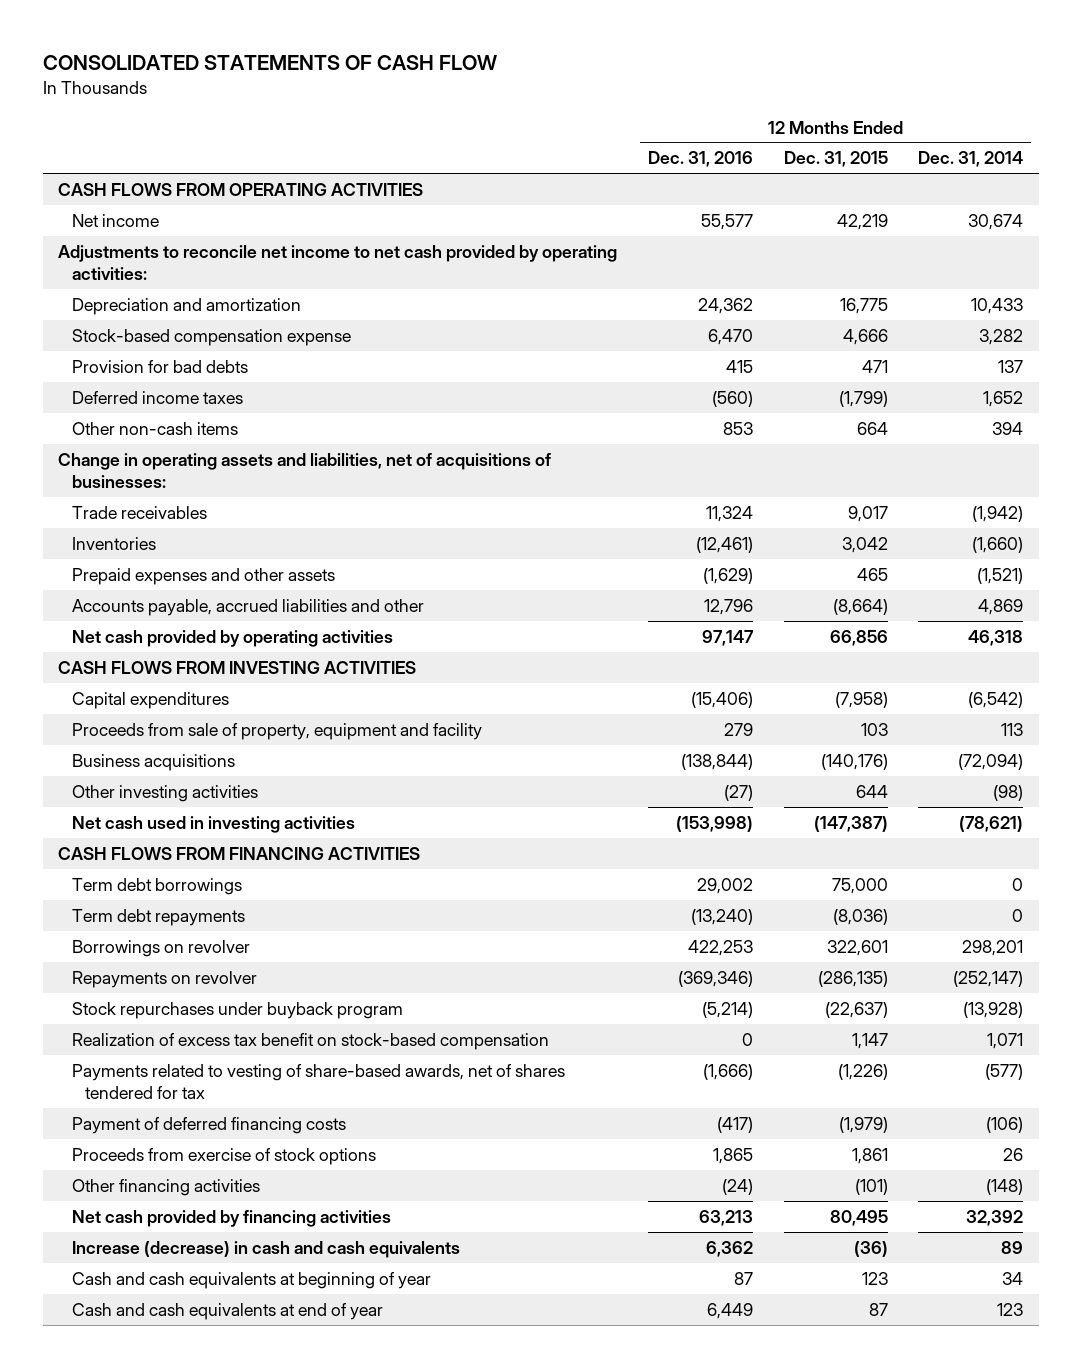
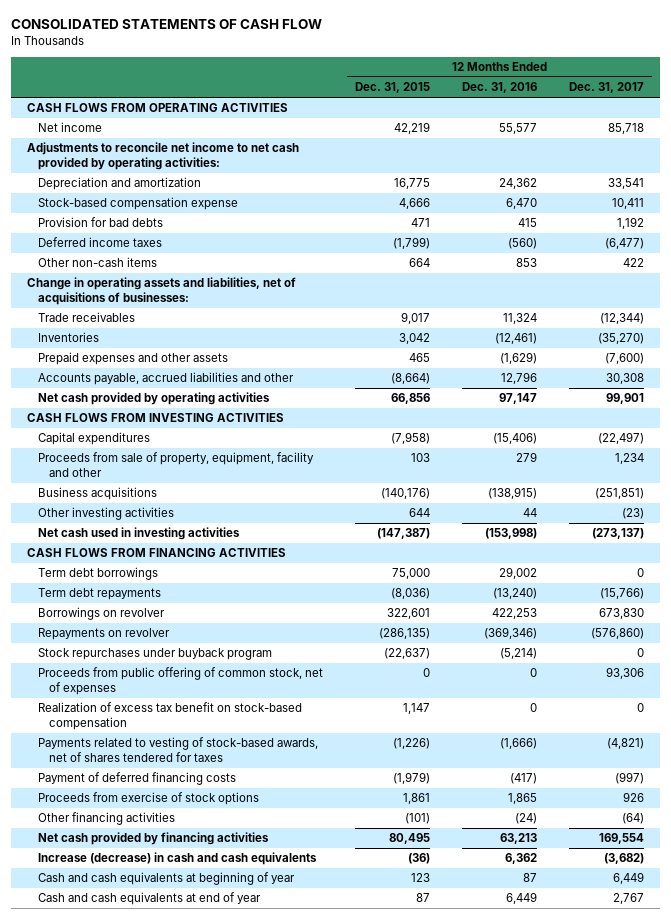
- | 12 Months Ended Dec. 31, 2016 | 12 Months Ended Dec. 31, 2015 | 12 Months Ended Dec. 31, 2014
+ | 12 Months Ended Dec. 31, 2015 | 12 Months Ended Dec. 31, 2016 | 12 Months Ended Dec. 31, 2017
- Proceeds from sale of property, equipment and facility | 279 | 103 | 113
- Business acquisitions | (138,844) | (140,176) | (72,094)
- Other investing activities | (27) | 644 | (98)
+ Proceeds from sale of property, equipment, facility and other | 103 | 279 | 1,234
+ Business acquisitions | (140,176) | (138,915) | (251,851)
+ Other investing activities | 644 | 44 | (23)
+ Proceeds from public offering of common stock, net of expenses | 0 | 0 | 93,306
- Payments related to vesting of share-based awards, net of shares tendered for tax | (1,666) | (1,226) | (577)
+ Payments related to vesting of stock-based awards, net of shares tendered for taxes | (1,226) | (1,666) | (4,821)

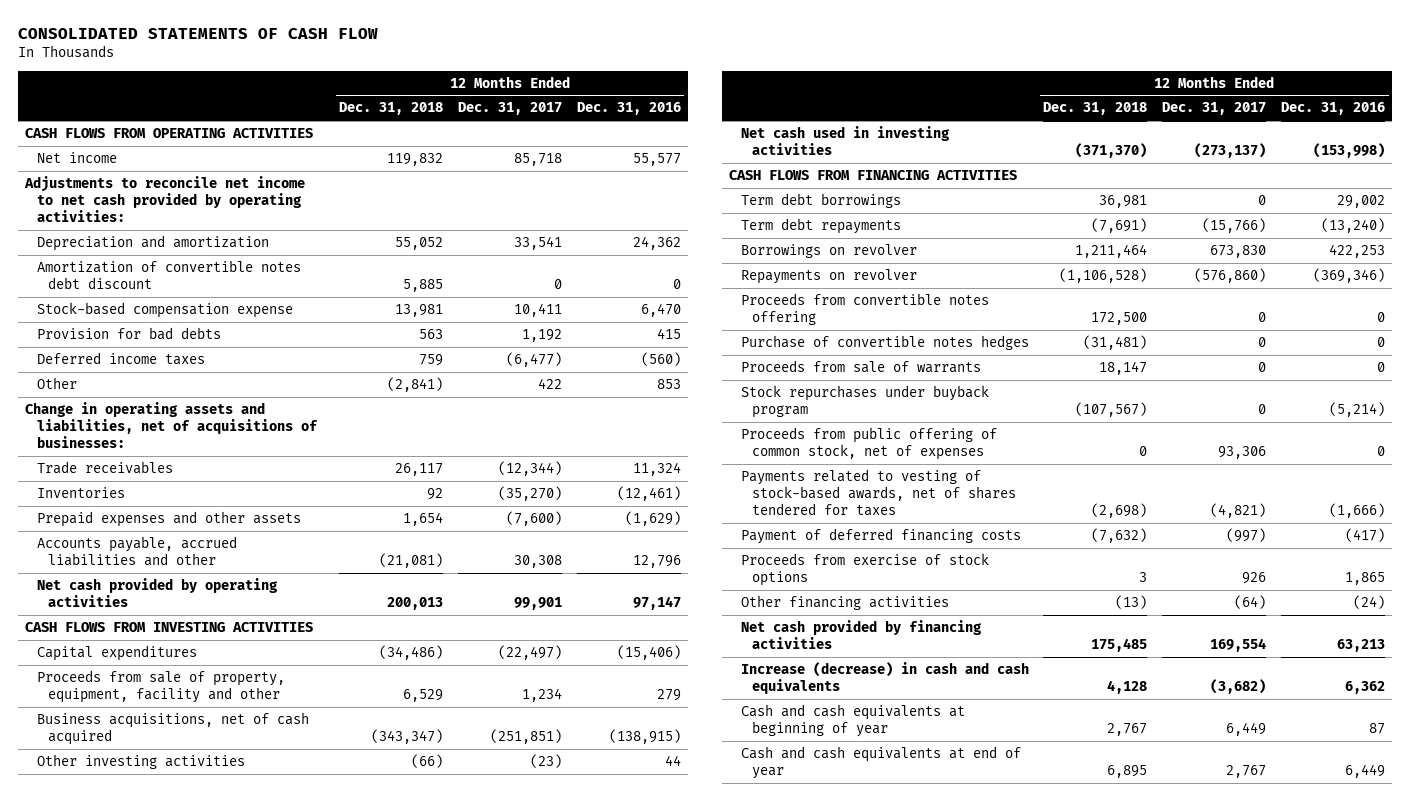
- | 12 Months Ended Dec. 31, 2015 | 12 Months Ended Dec. 31, 2016 | 12 Months Ended Dec. 31, 2017
+ | 12 Months Ended Dec. 31, 2018 | 12 Months Ended Dec. 31, 2017 | 12 Months Ended Dec. 31, 2016
+ Amortization of convertible notes debt discount | 5,885 | 0 | 0
- Other non-cash items | 664 | 853 | 422
+ Other | (2,841) | 422 | 853
- Business acquisitions | (140,176) | (138,915) | (251,851)
+ Business acquisitions, net of cash acquired | (343,347) | (251,851) | (138,915)
+ Proceeds from convertible notes offering | 172,500 | 0 | 0
+ Purchase of convertible notes hedges | (31,481) | 0 | 0
+ Proceeds from sale of warrants | 18,147 | 0 | 0
- Realization of excess tax benefit on stock-based compensation | 1,147 | 0 | 0

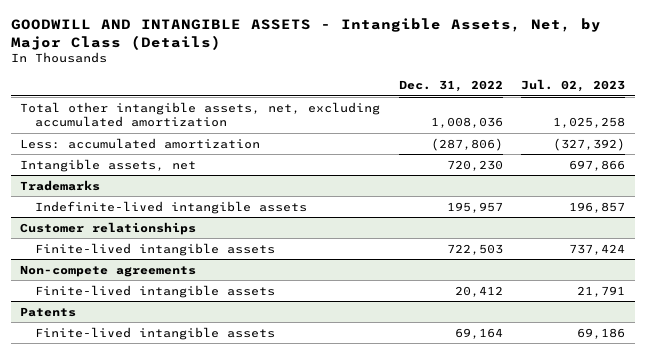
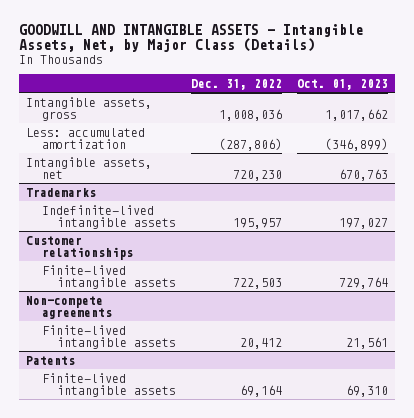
- | Dec. 31, 2022 | Jul. 02, 2023
+ | Dec. 31, 2022 | Oct. 01, 2023
- Total other intangible assets, net, excluding accumulated amortization | 1,008,036 | 1,025,258
+ Intangible assets, gross | 1,008,036 | 1,017,662

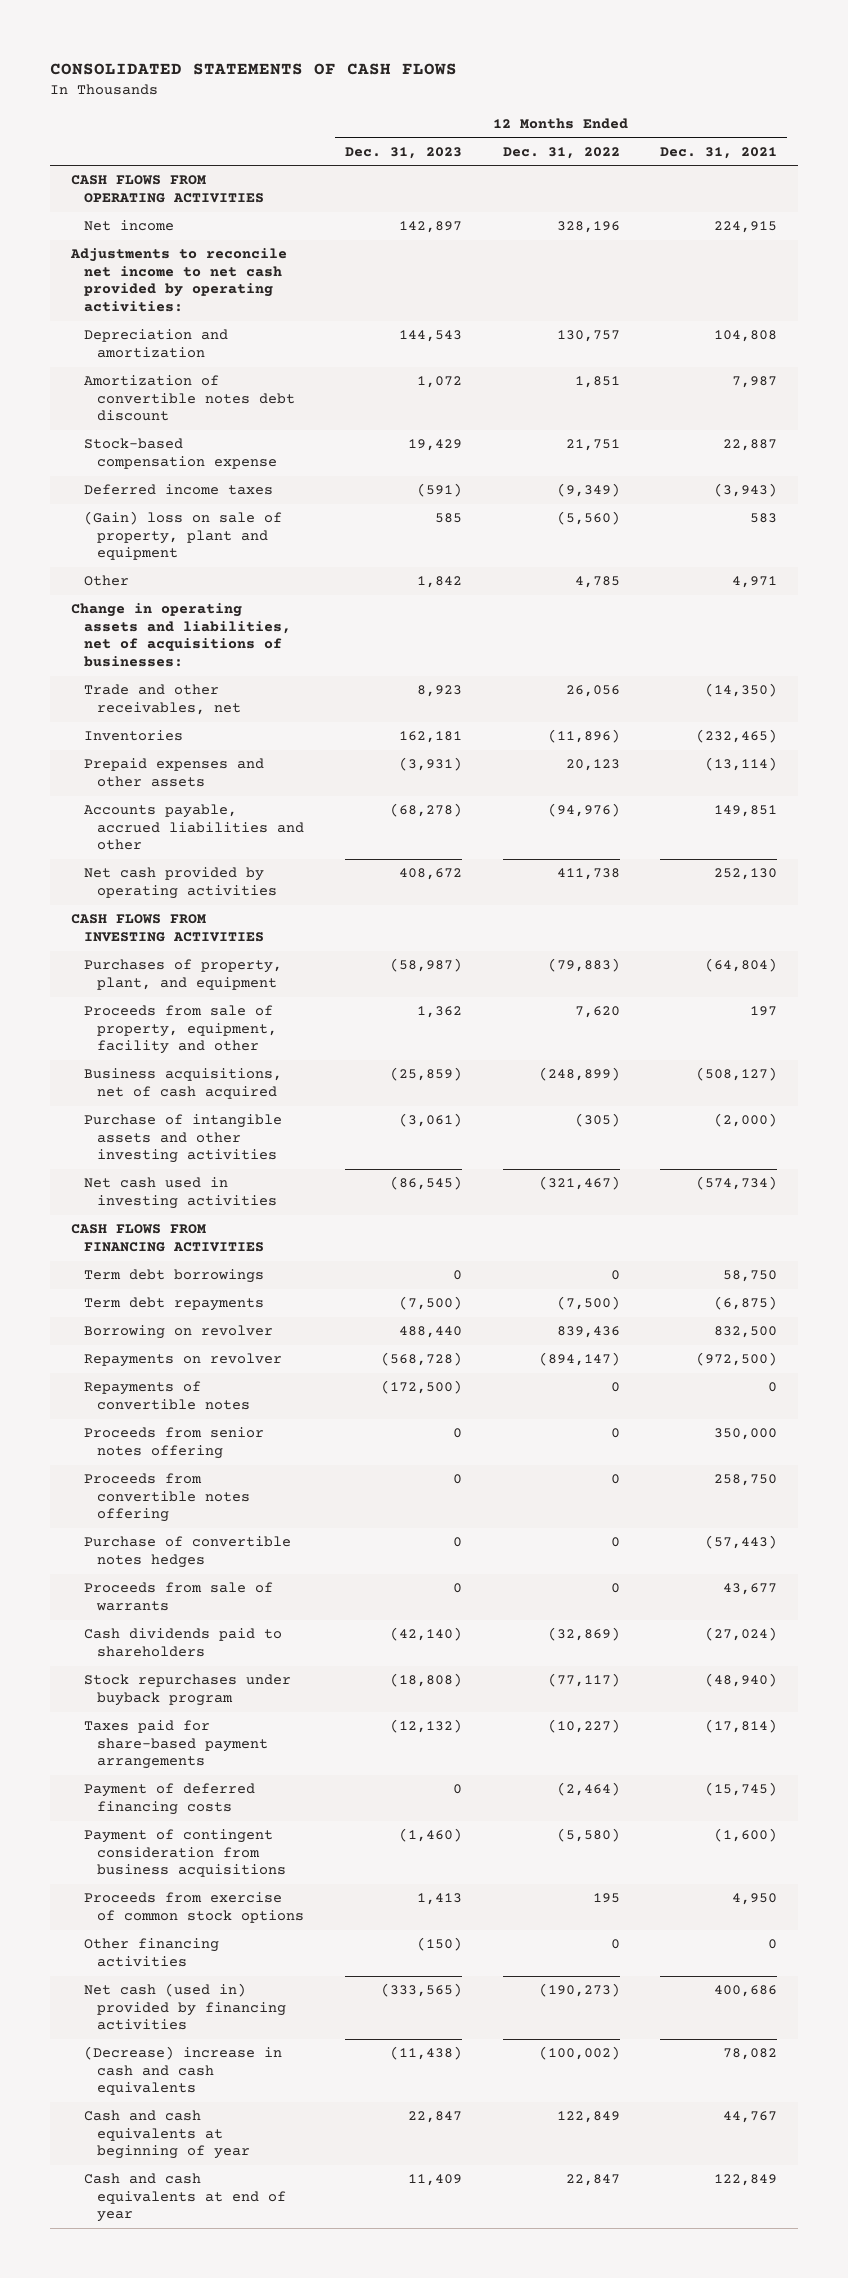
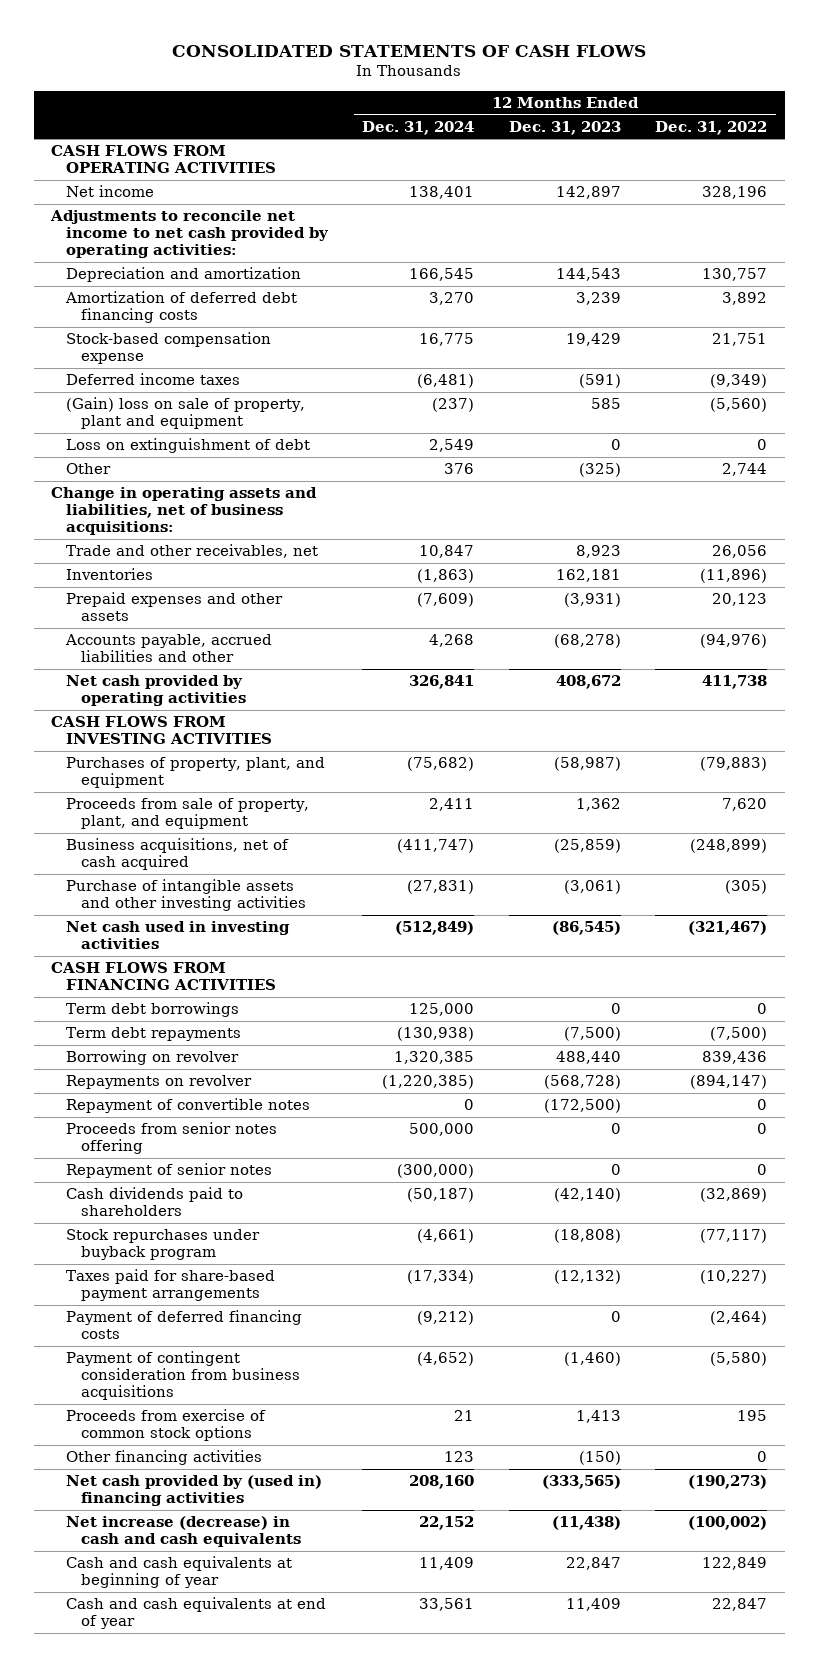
- | 12 Months Ended Dec. 31, 2023 | 12 Months Ended Dec. 31, 2022 | 12 Months Ended Dec. 31, 2021
+ | 12 Months Ended Dec. 31, 2024 | 12 Months Ended Dec. 31, 2023 | 12 Months Ended Dec. 31, 2022
- Amortization of convertible notes debt discount | 1,072 | 1,851 | 7,987
+ Amortization of deferred debt financing costs | 3,270 | 3,239 | 3,892
- Other | 1,842 | 4,785 | 4,971
- Change in operating assets and liabilities, net of acquisitions of businesses:
+ Loss on extinguishment of debt | 2,549 | 0 | 0
+ Other | 376 | (325) | 2,744
+ Change in operating assets and liabilities, net of business acquisitions:
- Proceeds from sale of property, equipment, facility and other | 1,362 | 7,620 | 197
+ Proceeds from sale of property, plant, and equipment | 2,411 | 1,362 | 7,620
- Repayments of convertible notes | (172,500) | 0 | 0
+ Repayment of convertible notes | 0 | (172,500) | 0
- Proceeds from convertible notes offering | 0 | 0 | 258,750
- Purchase of convertible notes hedges | 0 | 0 | (57,443)
- Proceeds from sale of warrants | 0 | 0 | 43,677
+ Repayment of senior notes | (300,000) | 0 | 0
- Net cash (used in) provided by financing activities | (333,565) | (190,273) | 400,686
- (Decrease) increase in cash and cash equivalents | (11,438) | (100,002) | 78,082
+ Net cash provided by (used in) financing activities | 208,160 | (333,565) | (190,273)
+ Net increase (decrease) in cash and cash equivalents | 22,152 | (11,438) | (100,002)

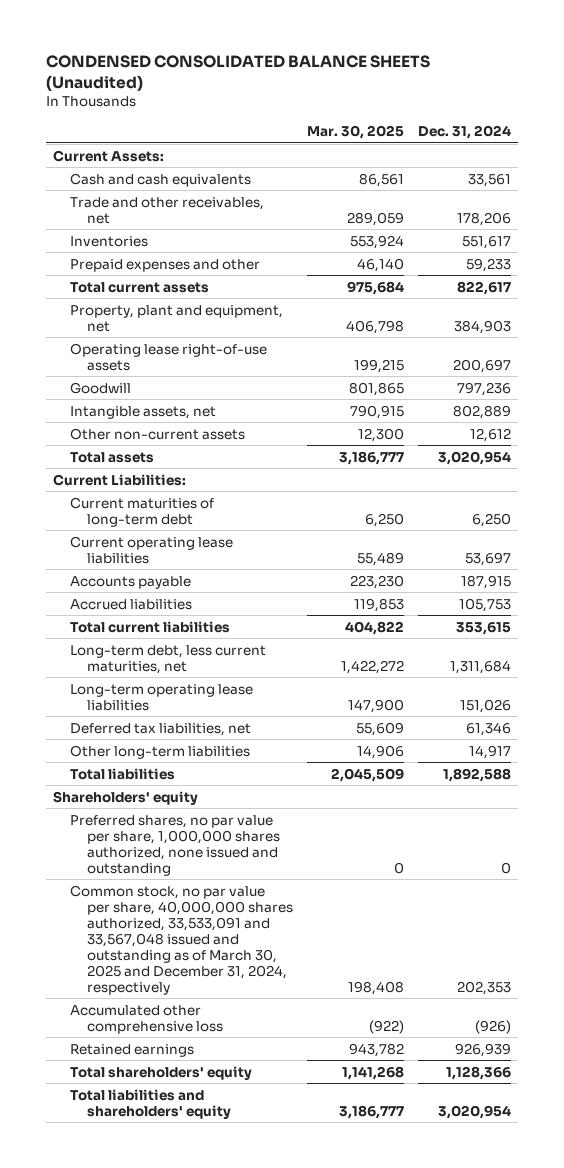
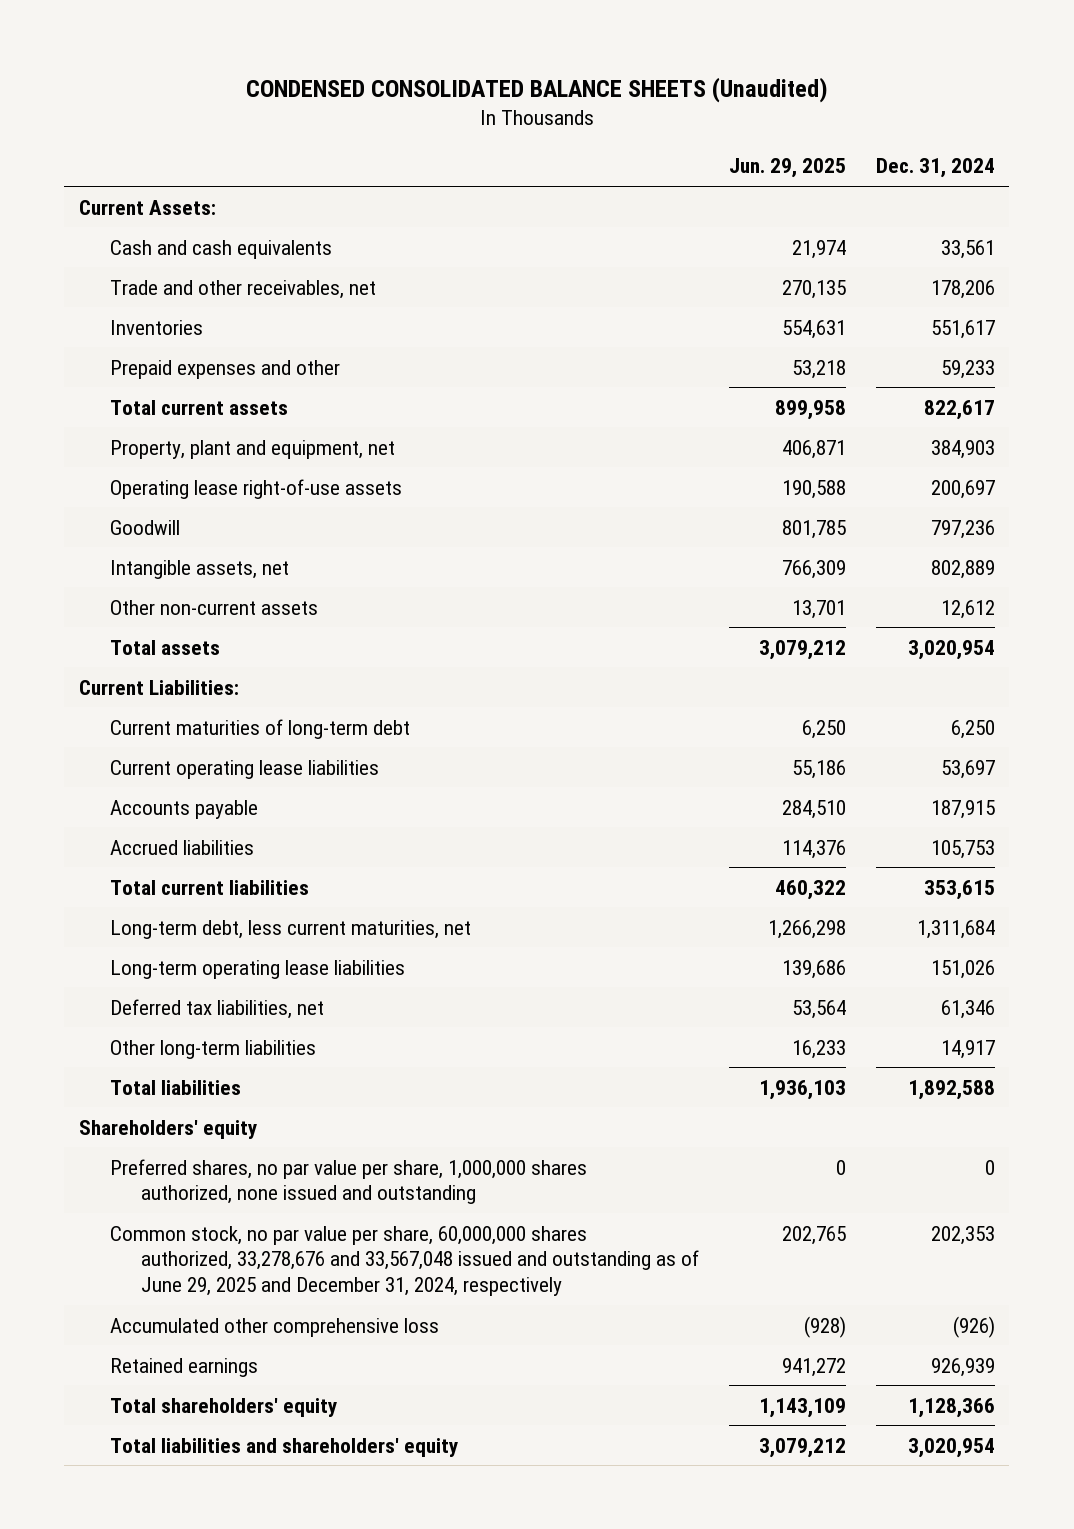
- | Mar. 30, 2025 | Dec. 31, 2024
+ | Jun. 29, 2025 | Dec. 31, 2024
- Common stock, no par value per share, 40,000,000 shares authorized, 33,533,091 and 33,567,048 issued and outstanding as of March 30, 2025 and December 31, 2024, respectively | 198,408 | 202,353
+ Common stock, no par value per share, 60,000,000 shares authorized, 33,278,676 and 33,567,048 issued and outstanding as of June 29, 2025 and December 31, 2024, respectively | 202,765 | 202,353

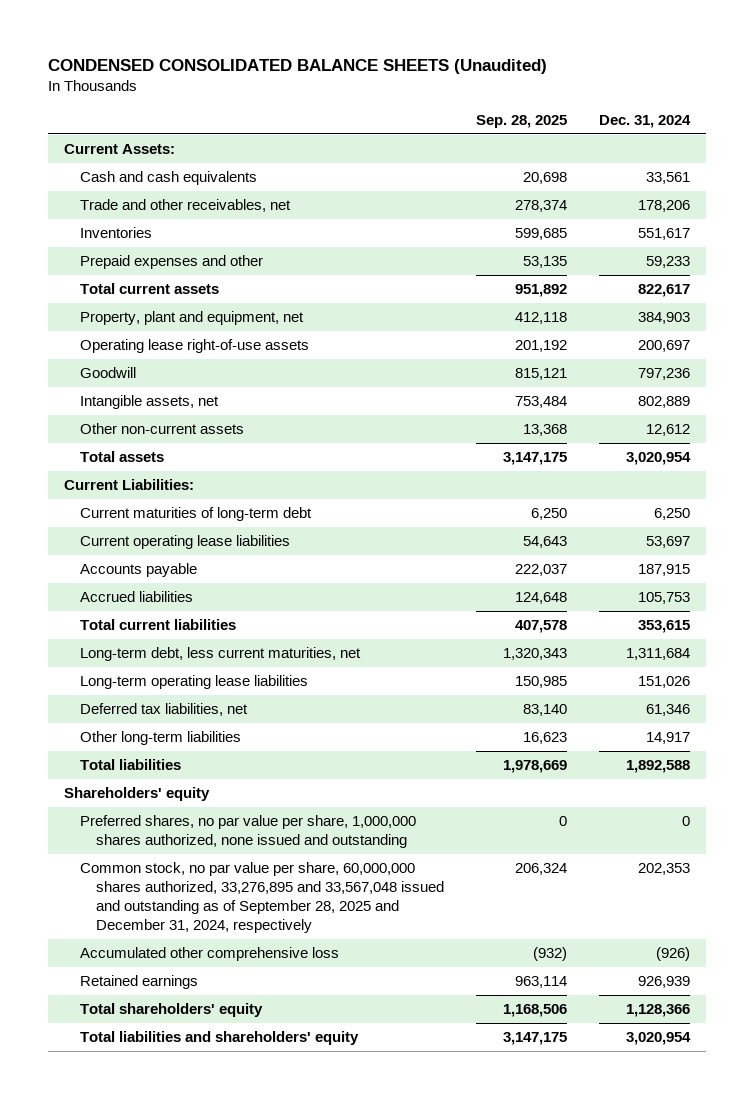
- | Jun. 29, 2025 | Dec. 31, 2024
+ | Sep. 28, 2025 | Dec. 31, 2024
- Common stock, no par value per share, 60,000,000 shares authorized, 33,278,676 and 33,567,048 issued and outstanding as of June 29, 2025 and December 31, 2024, respectively | 202,765 | 202,353
+ Common stock, no par value per share, 60,000,000 shares authorized, 33,276,895 and 33,567,048 issued and outstanding as of September 28, 2025 and December 31, 2024, respectively | 206,324 | 202,353

